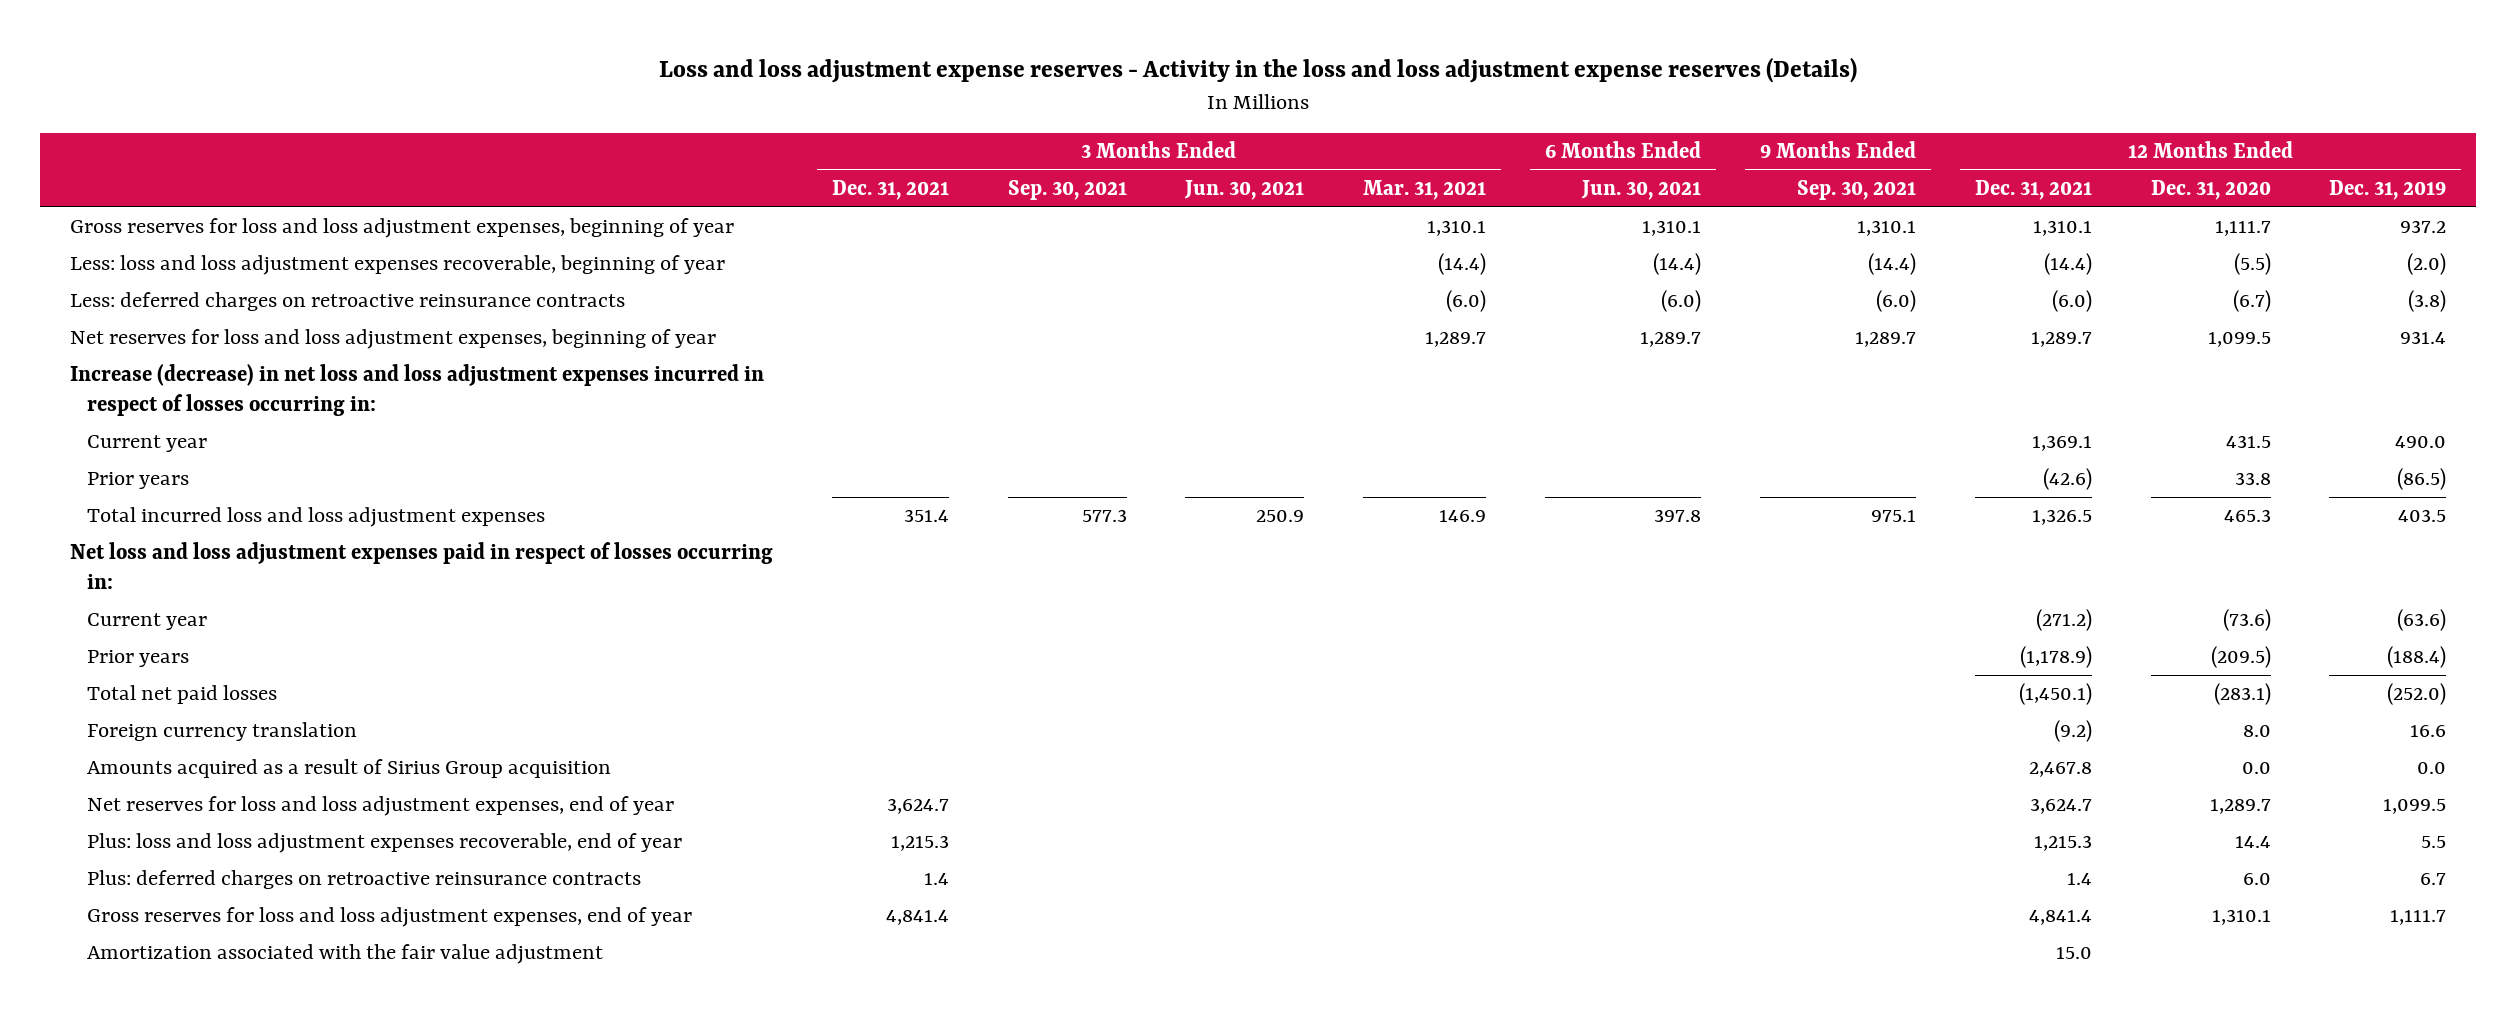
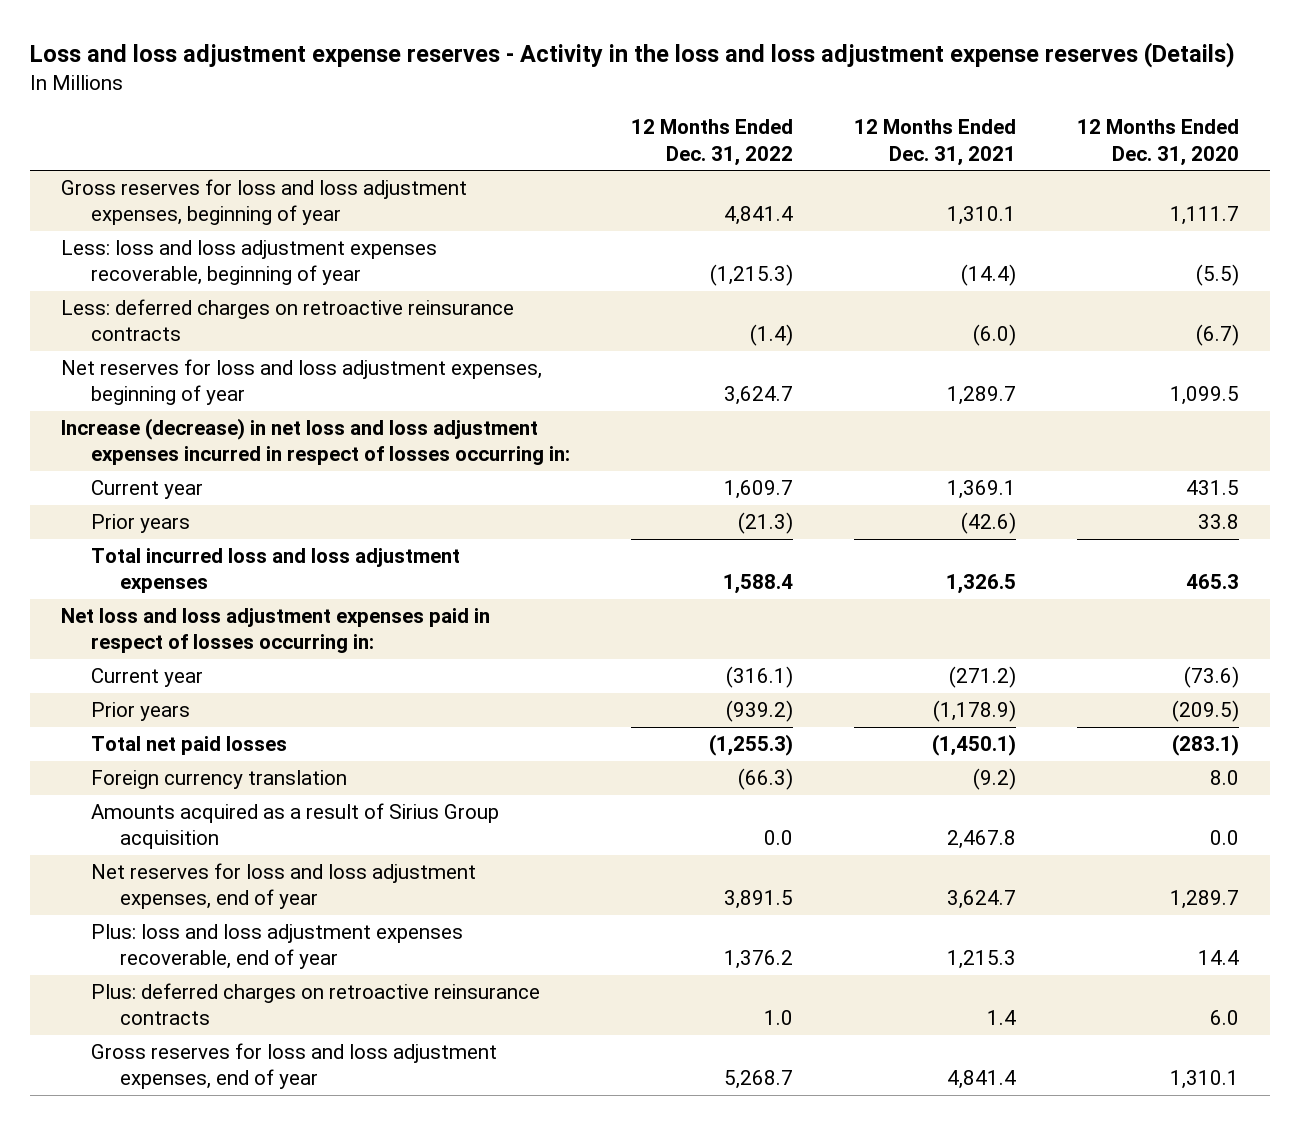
- | 3 Months Ended Dec. 31, 2021 | 3 Months Ended Sep. 30, 2021 | 3 Months Ended Jun. 30, 2021 | 3 Months Ended Mar. 31, 2021 | 6 Months Ended Jun. 30, 2021 | 9 Months Ended Sep. 30, 2021 | 12 Months Ended Dec. 31, 2021 | 12 Months Ended Dec. 31, 2020 | 12 Months Ended Dec. 31, 2019
+ | 12 Months Ended Dec. 31, 2022 | 12 Months Ended Dec. 31, 2021 | 12 Months Ended Dec. 31, 2020
- Amortization associated with the fair value adjustment | | | | | | | 15.0 | |

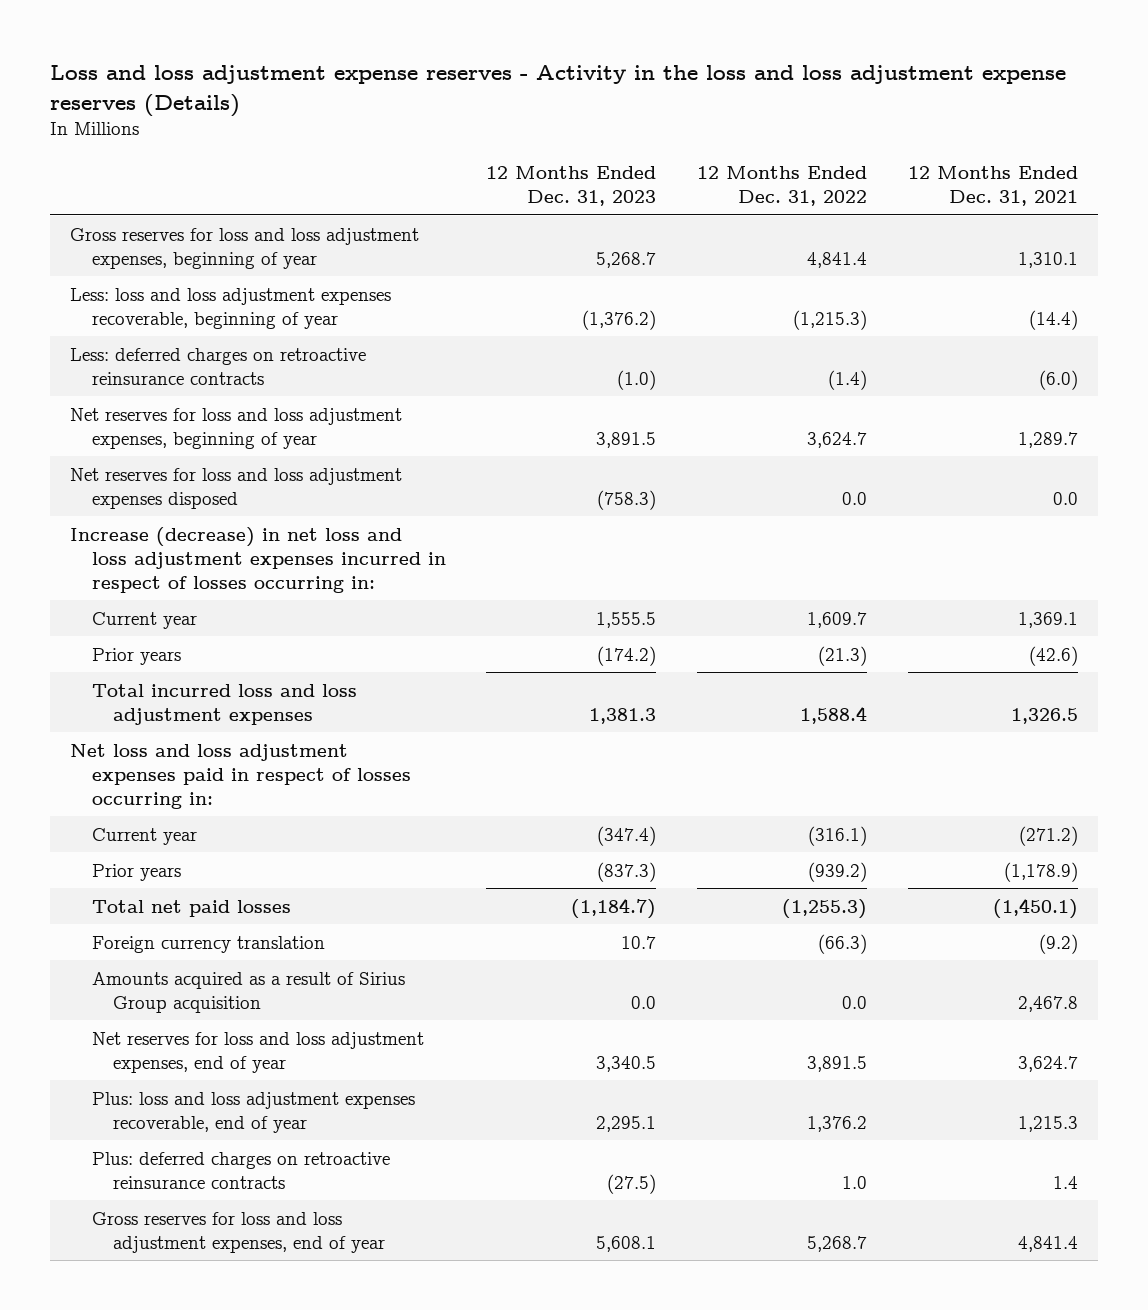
- | 12 Months Ended Dec. 31, 2022 | 12 Months Ended Dec. 31, 2021 | 12 Months Ended Dec. 31, 2020
+ | 12 Months Ended Dec. 31, 2023 | 12 Months Ended Dec. 31, 2022 | 12 Months Ended Dec. 31, 2021
+ Net reserves for loss and loss adjustment expenses disposed | (758.3) | 0.0 | 0.0

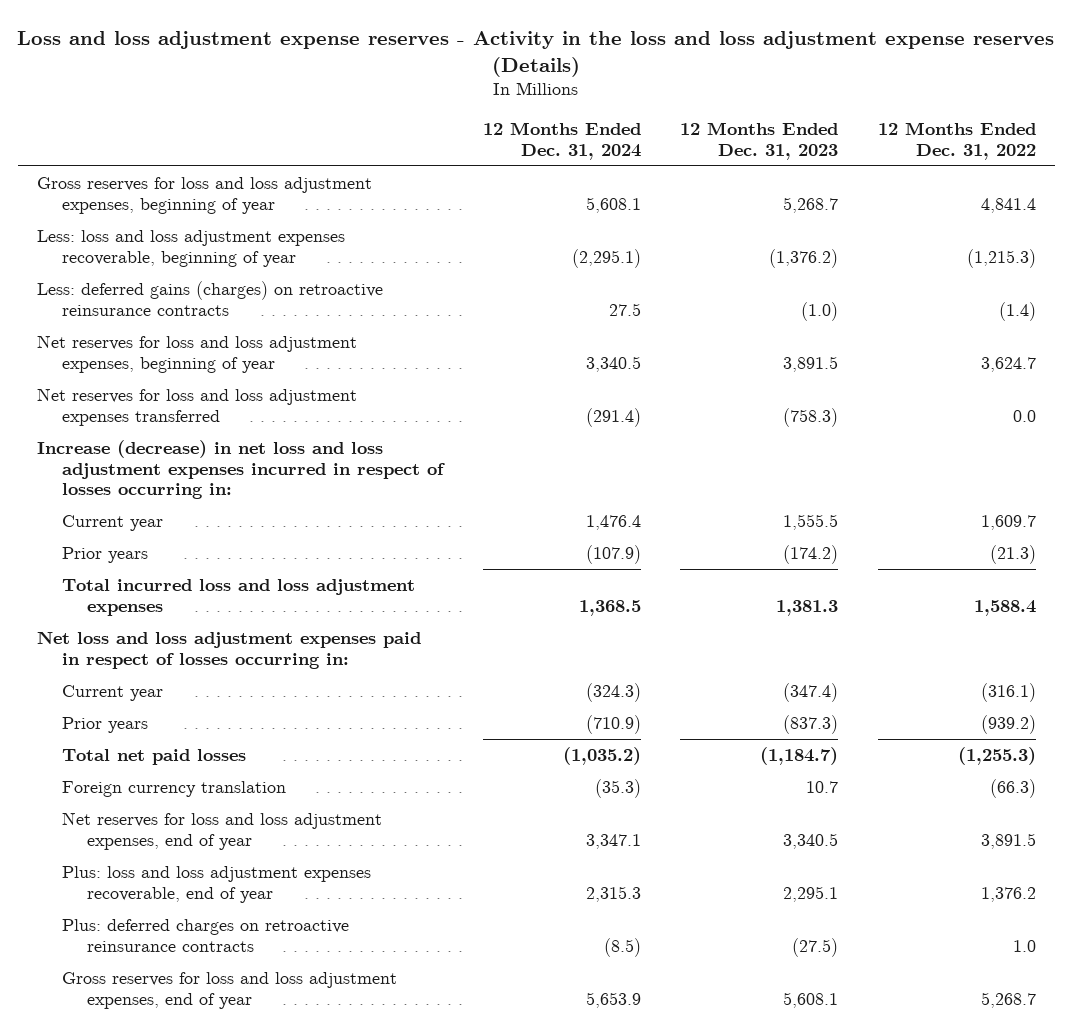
- | 12 Months Ended Dec. 31, 2023 | 12 Months Ended Dec. 31, 2022 | 12 Months Ended Dec. 31, 2021
+ | 12 Months Ended Dec. 31, 2024 | 12 Months Ended Dec. 31, 2023 | 12 Months Ended Dec. 31, 2022
- Less: deferred charges on retroactive reinsurance contracts | (1.0) | (1.4) | (6.0)
+ Less: deferred gains (charges) on retroactive reinsurance contracts | 27.5 | (1.0) | (1.4)
- Net reserves for loss and loss adjustment expenses disposed | (758.3) | 0.0 | 0.0
+ Net reserves for loss and loss adjustment expenses transferred | (291.4) | (758.3) | 0.0
- Amounts acquired as a result of Sirius Group acquisition | 0.0 | 0.0 | 2,467.8

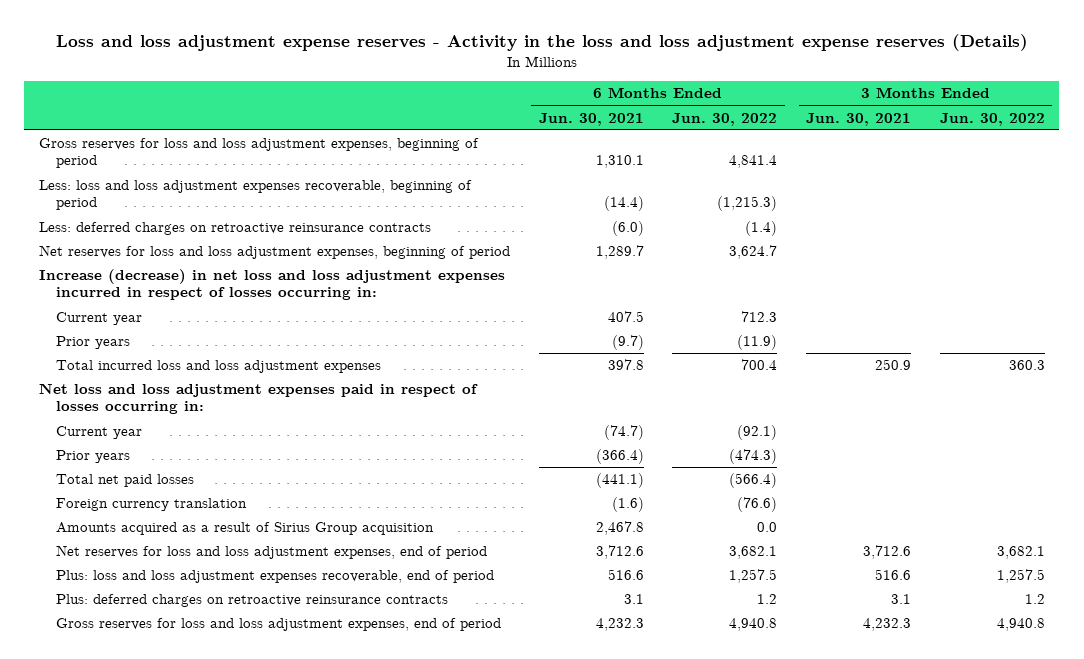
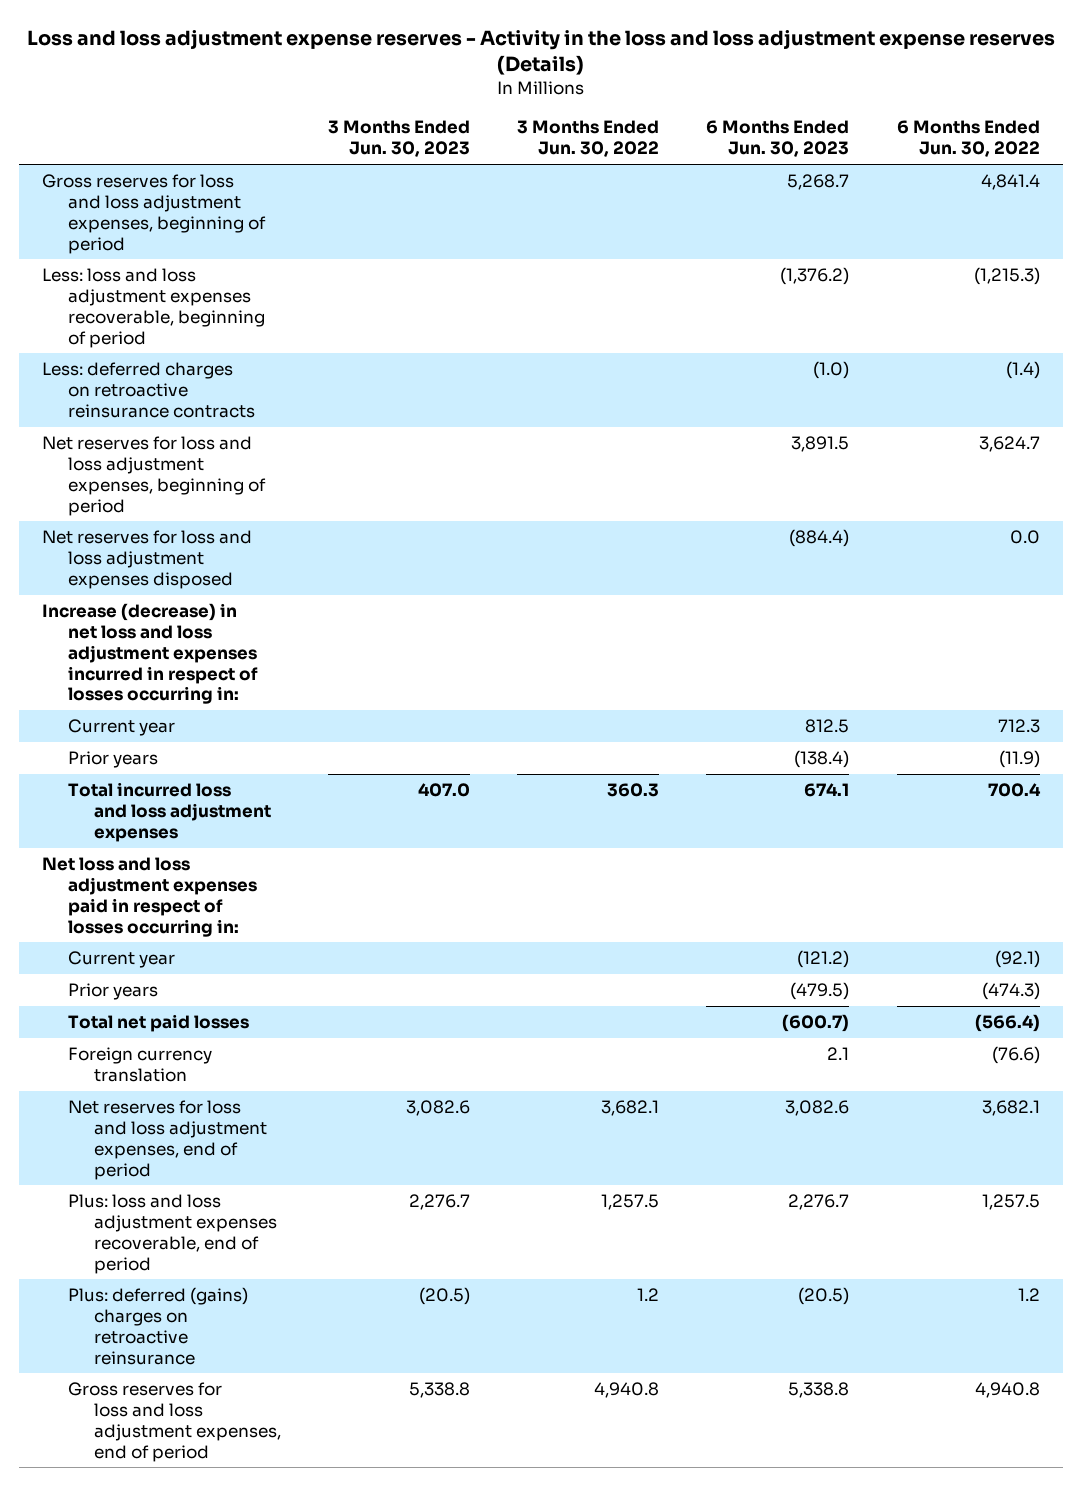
- | 6 Months Ended Jun. 30, 2021 | 6 Months Ended Jun. 30, 2022 | 3 Months Ended Jun. 30, 2021 | 3 Months Ended Jun. 30, 2022
+ | 3 Months Ended Jun. 30, 2023 | 3 Months Ended Jun. 30, 2022 | 6 Months Ended Jun. 30, 2023 | 6 Months Ended Jun. 30, 2022
+ Net reserves for loss and loss adjustment expenses disposed | | | (884.4) | 0.0
- Amounts acquired as a result of Sirius Group acquisition | 2,467.8 | 0.0 | |
- Plus: deferred charges on retroactive reinsurance contracts | 3.1 | 1.2 | 3.1 | 1.2
+ Plus: deferred (gains) charges on retroactive reinsurance | (20.5) | 1.2 | (20.5) | 1.2

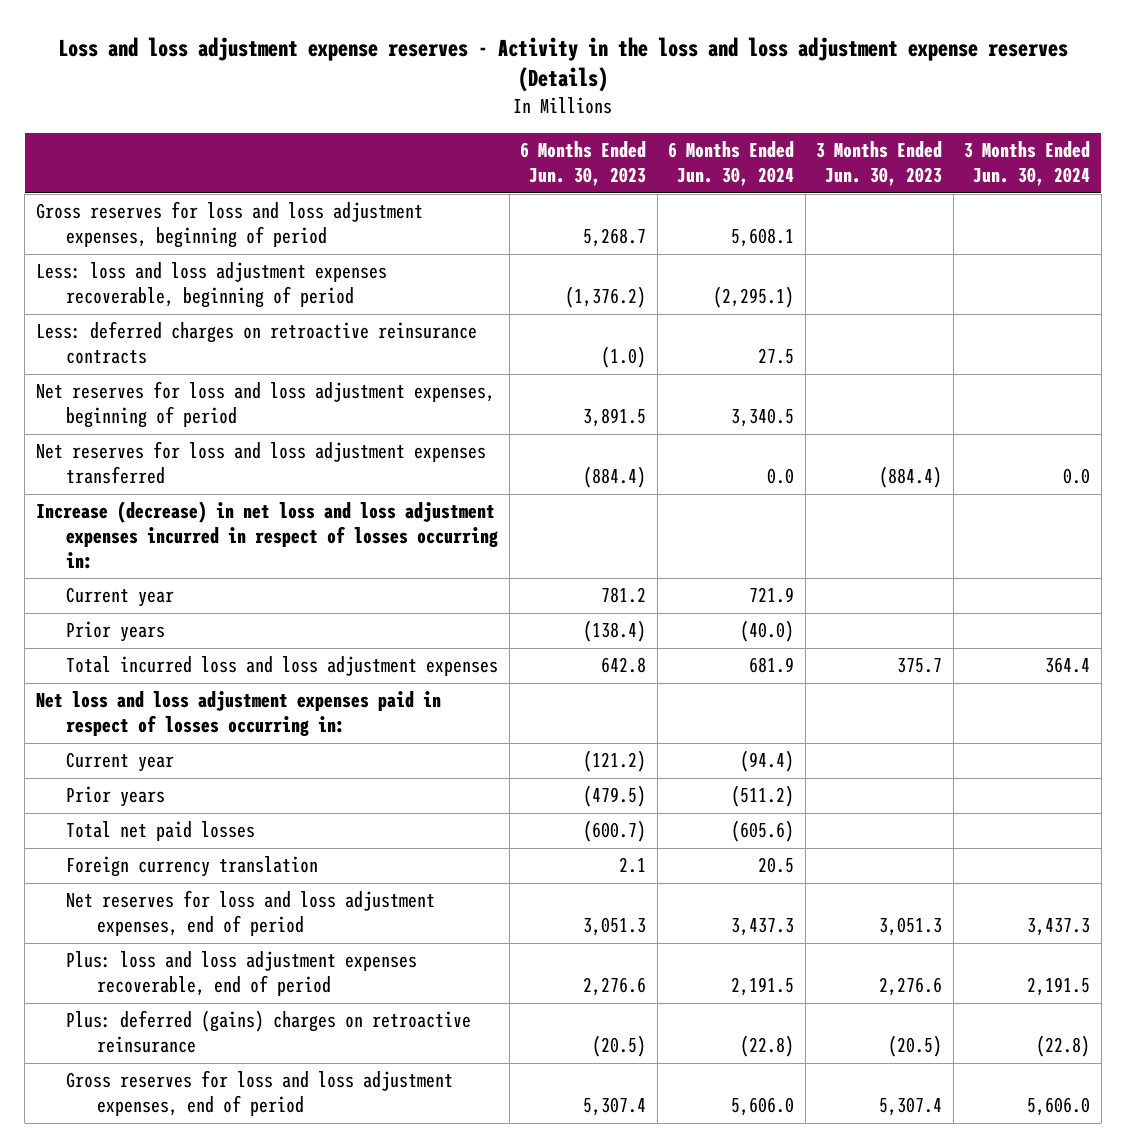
- | 3 Months Ended Jun. 30, 2023 | 3 Months Ended Jun. 30, 2022 | 6 Months Ended Jun. 30, 2023 | 6 Months Ended Jun. 30, 2022
+ | 6 Months Ended Jun. 30, 2023 | 6 Months Ended Jun. 30, 2024 | 3 Months Ended Jun. 30, 2023 | 3 Months Ended Jun. 30, 2024
- Net reserves for loss and loss adjustment expenses disposed | | | (884.4) | 0.0
+ Net reserves for loss and loss adjustment expenses transferred | (884.4) | 0.0 | (884.4) | 0.0
- Current year | | | 812.5 | 712.3
+ Current year | 781.2 | 721.9 | |
- Total incurred loss and loss adjustment expenses | 407.0 | 360.3 | 674.1 | 700.4
+ Total incurred loss and loss adjustment expenses | 642.8 | 681.9 | 375.7 | 364.4
- Net reserves for loss and loss adjustment expenses, end of period | 3,082.6 | 3,682.1 | 3,082.6 | 3,682.1
- Plus: loss and loss adjustment expenses recoverable, end of period | 2,276.7 | 1,257.5 | 2,276.7 | 1,257.5
+ Net reserves for loss and loss adjustment expenses, end of period | 3,051.3 | 3,437.3 | 3,051.3 | 3,437.3
+ Plus: loss and loss adjustment expenses recoverable, end of period | 2,276.6 | 2,191.5 | 2,276.6 | 2,191.5
- Gross reserves for loss and loss adjustment expenses, end of period | 5,338.8 | 4,940.8 | 5,338.8 | 4,940.8
+ Gross reserves for loss and loss adjustment expenses, end of period | 5,307.4 | 5,606.0 | 5,307.4 | 5,606.0

